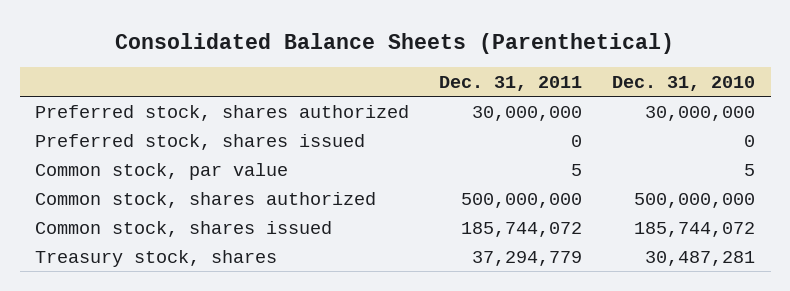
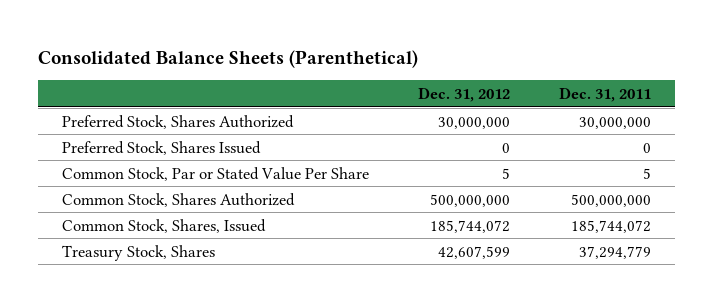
- | Dec. 31, 2011 | Dec. 31, 2010
+ | Dec. 31, 2012 | Dec. 31, 2011
- Preferred stock, shares authorized | 30,000,000 | 30,000,000
- Preferred stock, shares issued | 0 | 0
- Common stock, par value | 5 | 5
- Common stock, shares authorized | 500,000,000 | 500,000,000
- Common stock, shares issued | 185,744,072 | 185,744,072
- Treasury stock, shares | 37,294,779 | 30,487,281
+ Preferred Stock, Shares Authorized | 30,000,000 | 30,000,000
+ Preferred Stock, Shares Issued | 0 | 0
+ Common Stock, Par or Stated Value Per Share | 5 | 5
+ Common Stock, Shares Authorized | 500,000,000 | 500,000,000
+ Common Stock, Shares, Issued | 185,744,072 | 185,744,072
+ Treasury Stock, Shares | 42,607,599 | 37,294,779

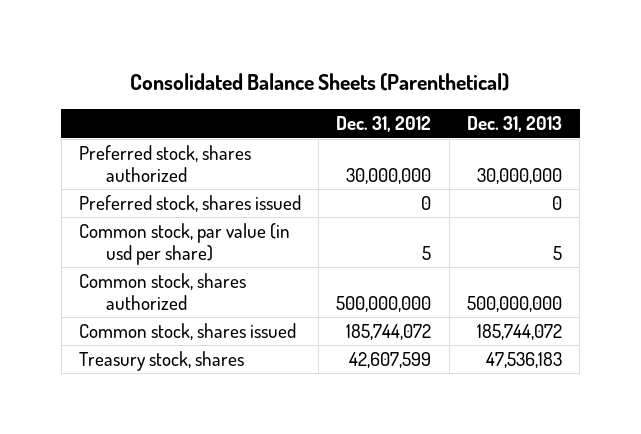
- | Dec. 31, 2012 | Dec. 31, 2011
+ | Dec. 31, 2012 | Dec. 31, 2013
- Preferred Stock, Shares Authorized | 30,000,000 | 30,000,000
- Preferred Stock, Shares Issued | 0 | 0
- Common Stock, Par or Stated Value Per Share | 5 | 5
- Common Stock, Shares Authorized | 500,000,000 | 500,000,000
- Common Stock, Shares, Issued | 185,744,072 | 185,744,072
- Treasury Stock, Shares | 42,607,599 | 37,294,779
+ Preferred stock, shares authorized | 30,000,000 | 30,000,000
+ Preferred stock, shares issued | 0 | 0
+ Common stock, par value (in usd per share) | 5 | 5
+ Common stock, shares authorized | 500,000,000 | 500,000,000
+ Common stock, shares issued | 185,744,072 | 185,744,072
+ Treasury stock, shares | 42,607,599 | 47,536,183

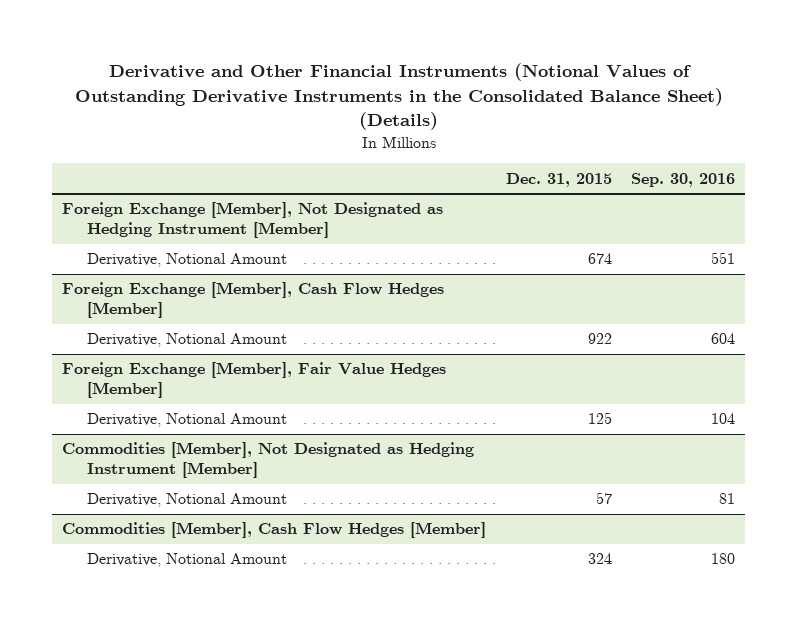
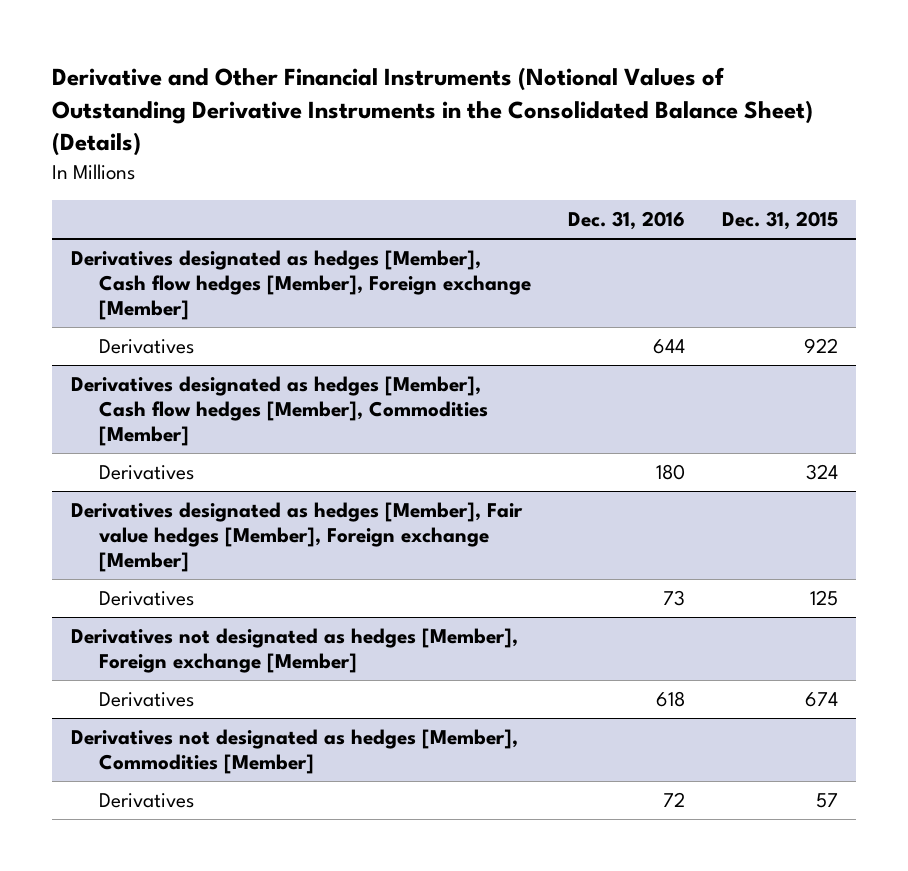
- | Dec. 31, 2015 | Sep. 30, 2016
+ | Dec. 31, 2016 | Dec. 31, 2015
- Foreign Exchange [Member], Not Designated as Hedging Instrument [Member]
- Derivative, Notional Amount | 674 | 551
- Foreign Exchange [Member], Cash Flow Hedges [Member]
- Derivative, Notional Amount | 922 | 604
- Foreign Exchange [Member], Fair Value Hedges [Member]
- Derivative, Notional Amount | 125 | 104
- Commodities [Member], Not Designated as Hedging Instrument [Member]
- Derivative, Notional Amount | 57 | 81
- Commodities [Member], Cash Flow Hedges [Member]
- Derivative, Notional Amount | 324 | 180
+ Derivatives designated as hedges [Member], Cash flow hedges [Member], Foreign exchange [Member]
+ Derivatives | 644 | 922
+ Derivatives designated as hedges [Member], Cash flow hedges [Member], Commodities [Member]
+ Derivatives | 180 | 324
+ Derivatives designated as hedges [Member], Fair value hedges [Member], Foreign exchange [Member]
+ Derivatives | 73 | 125
+ Derivatives not designated as hedges [Member], Foreign exchange [Member]
+ Derivatives | 618 | 674
+ Derivatives not designated as hedges [Member], Commodities [Member]
+ Derivatives | 72 | 57

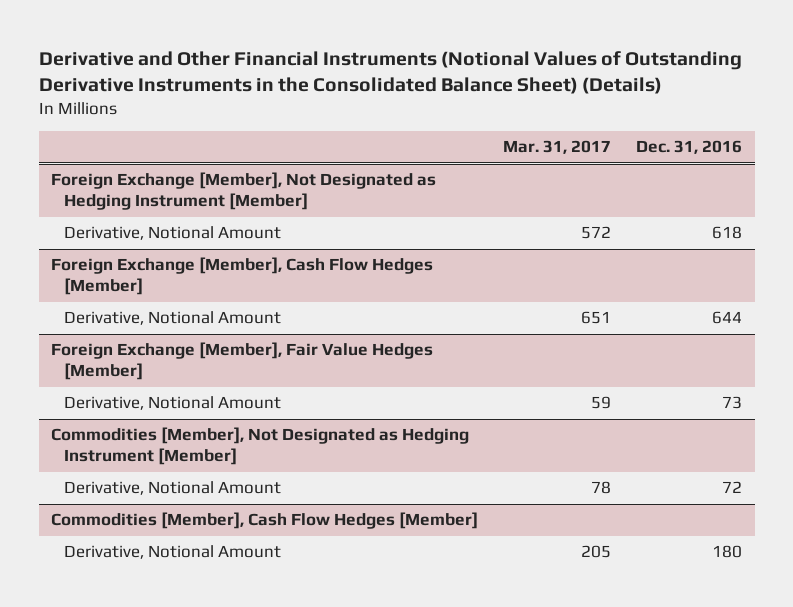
- | Dec. 31, 2016 | Dec. 31, 2015
+ | Mar. 31, 2017 | Dec. 31, 2016
- Derivatives designated as hedges [Member], Cash flow hedges [Member], Foreign exchange [Member]
- Derivatives | 644 | 922
- Derivatives designated as hedges [Member], Cash flow hedges [Member], Commodities [Member]
- Derivatives | 180 | 324
- Derivatives designated as hedges [Member], Fair value hedges [Member], Foreign exchange [Member]
- Derivatives | 73 | 125
- Derivatives not designated as hedges [Member], Foreign exchange [Member]
- Derivatives | 618 | 674
- Derivatives not designated as hedges [Member], Commodities [Member]
- Derivatives | 72 | 57
+ Foreign Exchange [Member], Not Designated as Hedging Instrument [Member]
+ Derivative, Notional Amount | 572 | 618
+ Foreign Exchange [Member], Cash Flow Hedges [Member]
+ Derivative, Notional Amount | 651 | 644
+ Foreign Exchange [Member], Fair Value Hedges [Member]
+ Derivative, Notional Amount | 59 | 73
+ Commodities [Member], Not Designated as Hedging Instrument [Member]
+ Derivative, Notional Amount | 78 | 72
+ Commodities [Member], Cash Flow Hedges [Member]
+ Derivative, Notional Amount | 205 | 180

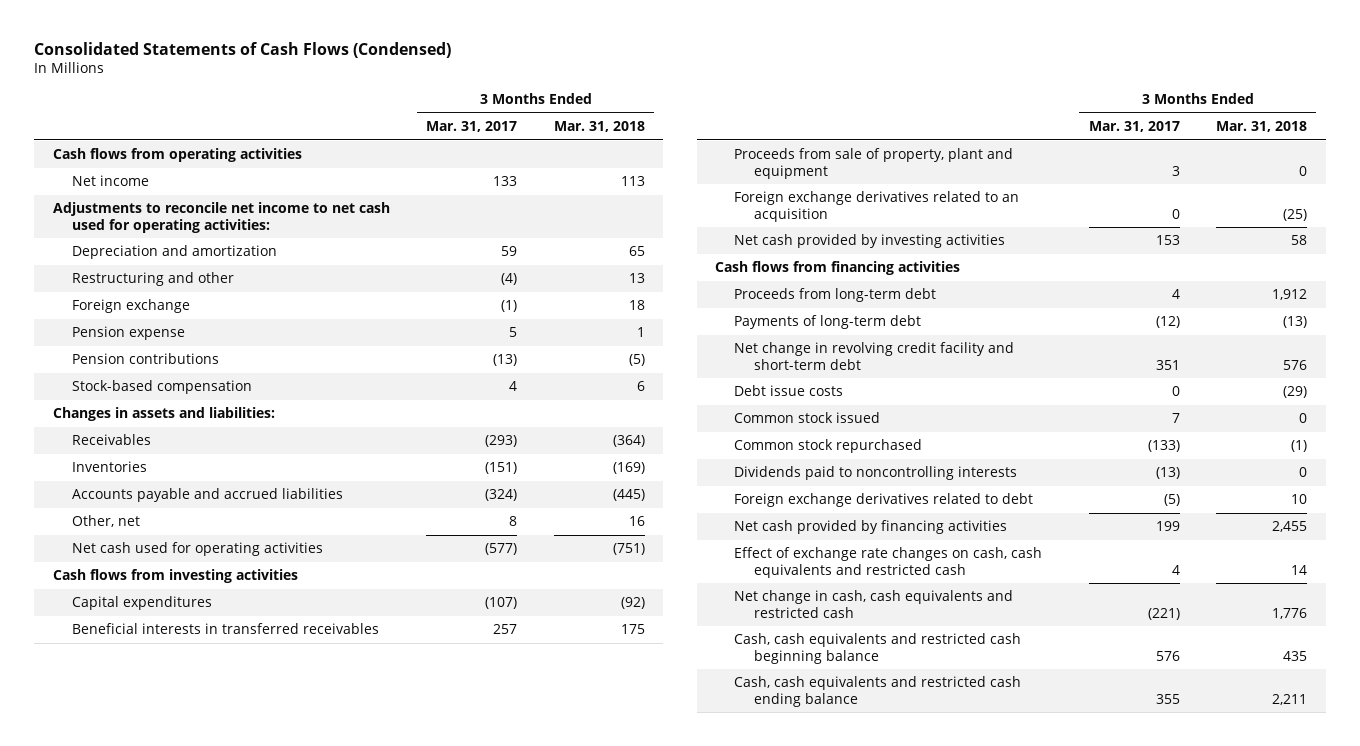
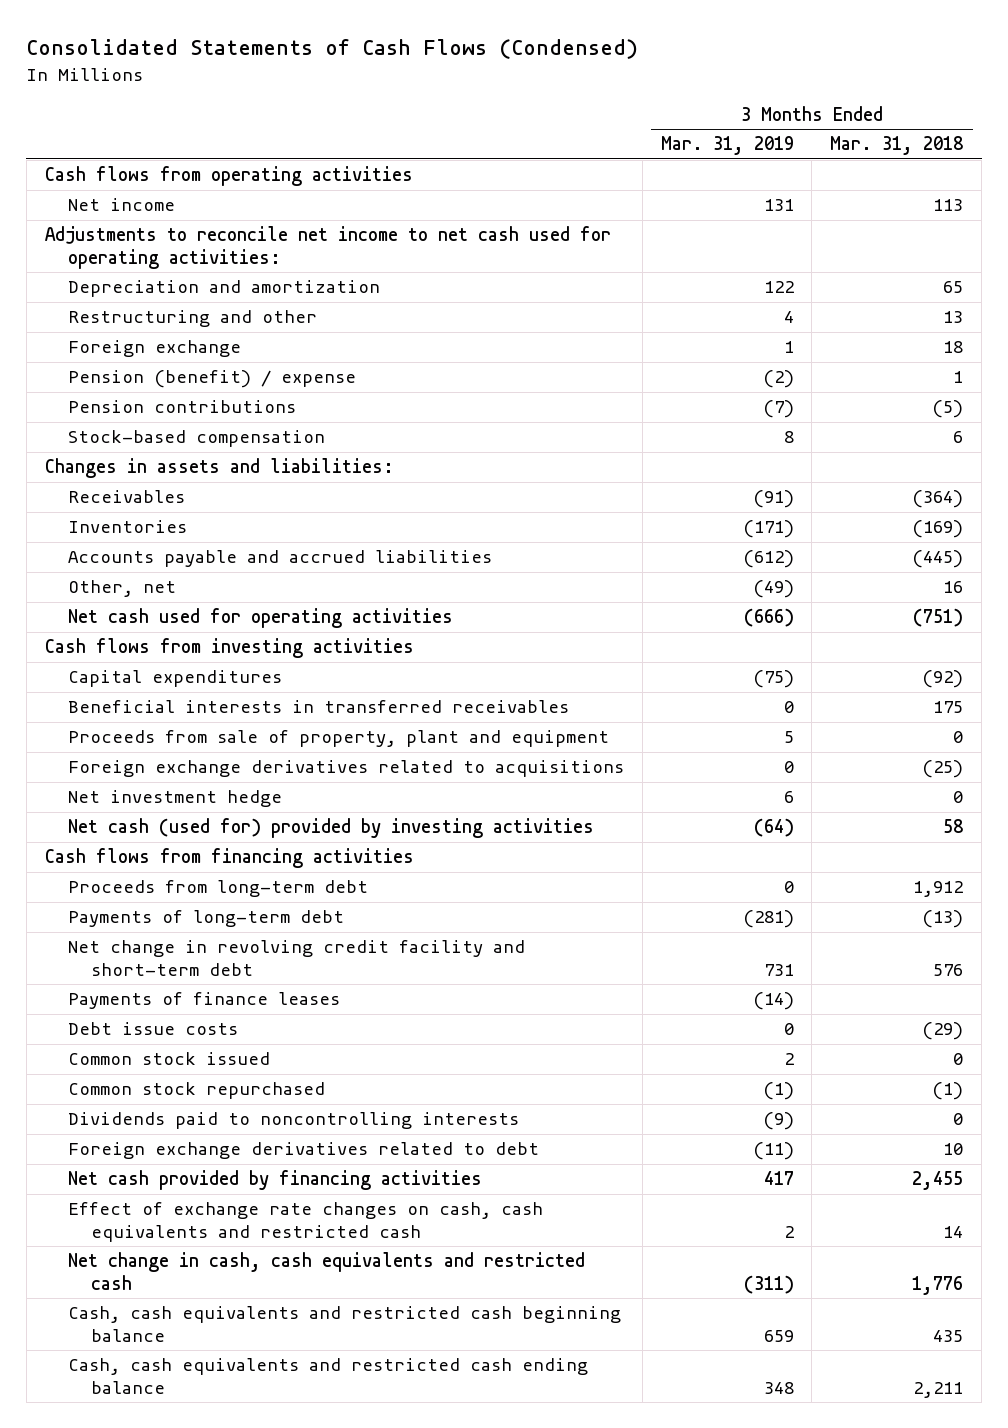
- | 3 Months Ended Mar. 31, 2017 | 3 Months Ended Mar. 31, 2018
+ | 3 Months Ended Mar. 31, 2019 | 3 Months Ended Mar. 31, 2018
- Pension expense | 5 | 1
+ Pension (benefit) / expense | (2) | 1
- Foreign exchange derivatives related to an acquisition | 0 | (25)
- Net cash provided by investing activities | 153 | 58
+ Foreign exchange derivatives related to acquisitions | 0 | (25)
+ Net investment hedge | 6 | 0
+ Net cash (used for) provided by investing activities | (64) | 58
+ Payments of finance leases | (14) |

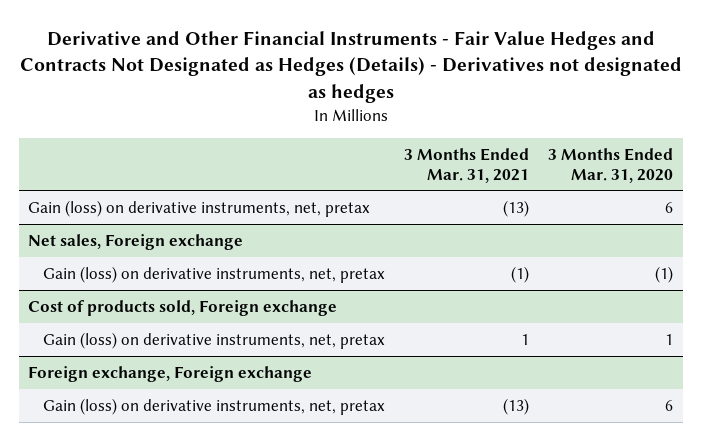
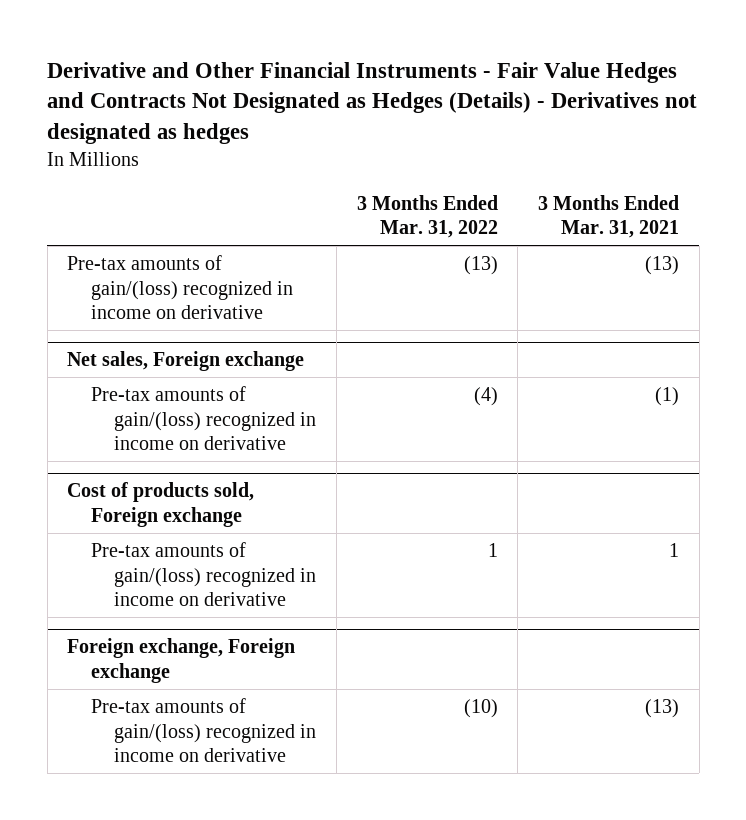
- | 3 Months Ended Mar. 31, 2021 | 3 Months Ended Mar. 31, 2020
+ | 3 Months Ended Mar. 31, 2022 | 3 Months Ended Mar. 31, 2021
- Gain (loss) on derivative instruments, net, pretax | (13) | 6
+ Pre-tax amounts of gain/(loss) recognized in income on derivative | (13) | (13)
@ Net sales, Foreign exchange
- Gain (loss) on derivative instruments, net, pretax | (1) | (1)
+ Pre-tax amounts of gain/(loss) recognized in income on derivative | (4) | (1)
@ Cost of products sold, Foreign exchange
- Gain (loss) on derivative instruments, net, pretax | 1 | 1
+ Pre-tax amounts of gain/(loss) recognized in income on derivative | 1 | 1
@ Foreign exchange, Foreign exchange
- Gain (loss) on derivative instruments, net, pretax | (13) | 6
+ Pre-tax amounts of gain/(loss) recognized in income on derivative | (10) | (13)

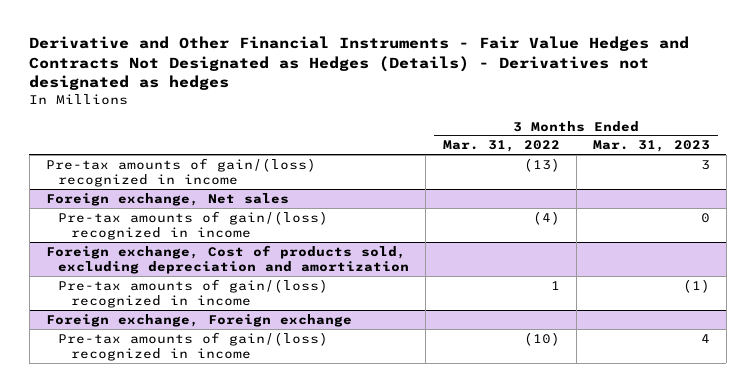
- | 3 Months Ended Mar. 31, 2022 | 3 Months Ended Mar. 31, 2021
+ | 3 Months Ended Mar. 31, 2022 | 3 Months Ended Mar. 31, 2023
- Pre-tax amounts of gain/(loss) recognized in income on derivative | (13) | (13)
- Net sales, Foreign exchange
- Pre-tax amounts of gain/(loss) recognized in income on derivative | (4) | (1)
- Cost of products sold, Foreign exchange
- Pre-tax amounts of gain/(loss) recognized in income on derivative | 1 | 1
+ Pre-tax amounts of gain/(loss) recognized in income | (13) | 3
+ Foreign exchange, Net sales
+ Pre-tax amounts of gain/(loss) recognized in income | (4) | 0
+ Foreign exchange, Cost of products sold, excluding depreciation and amortization
+ Pre-tax amounts of gain/(loss) recognized in income | 1 | (1)
@ Foreign exchange, Foreign exchange
- Pre-tax amounts of gain/(loss) recognized in income on derivative | (10) | (13)
+ Pre-tax amounts of gain/(loss) recognized in income | (10) | 4

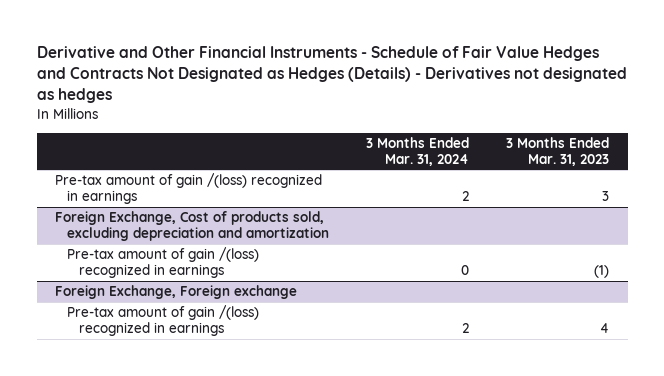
- Derivative and Other Financial Instruments - Fair Value Hedges and Contracts Not Designated as Hedges (Details) - Derivatives not designated as hedges
+ Derivative and Other Financial Instruments - Schedule of Fair Value Hedges and Contracts Not Designated as Hedges (Details) - Derivatives not designated as hedges
- | 3 Months Ended Mar. 31, 2022 | 3 Months Ended Mar. 31, 2023
+ | 3 Months Ended Mar. 31, 2024 | 3 Months Ended Mar. 31, 2023
- Pre-tax amounts of gain/(loss) recognized in income | (13) | 3
- Foreign exchange, Net sales
- Pre-tax amounts of gain/(loss) recognized in income | (4) | 0
- Foreign exchange, Cost of products sold, excluding depreciation and amortization
- Pre-tax amounts of gain/(loss) recognized in income | 1 | (1)
- Foreign exchange, Foreign exchange
- Pre-tax amounts of gain/(loss) recognized in income | (10) | 4
+ Pre-tax amount of gain /(loss) recognized in earnings | 2 | 3
+ Foreign Exchange, Cost of products sold, excluding depreciation and amortization
+ Pre-tax amount of gain /(loss) recognized in earnings | 0 | (1)
+ Foreign Exchange, Foreign exchange
+ Pre-tax amount of gain /(loss) recognized in earnings | 2 | 4

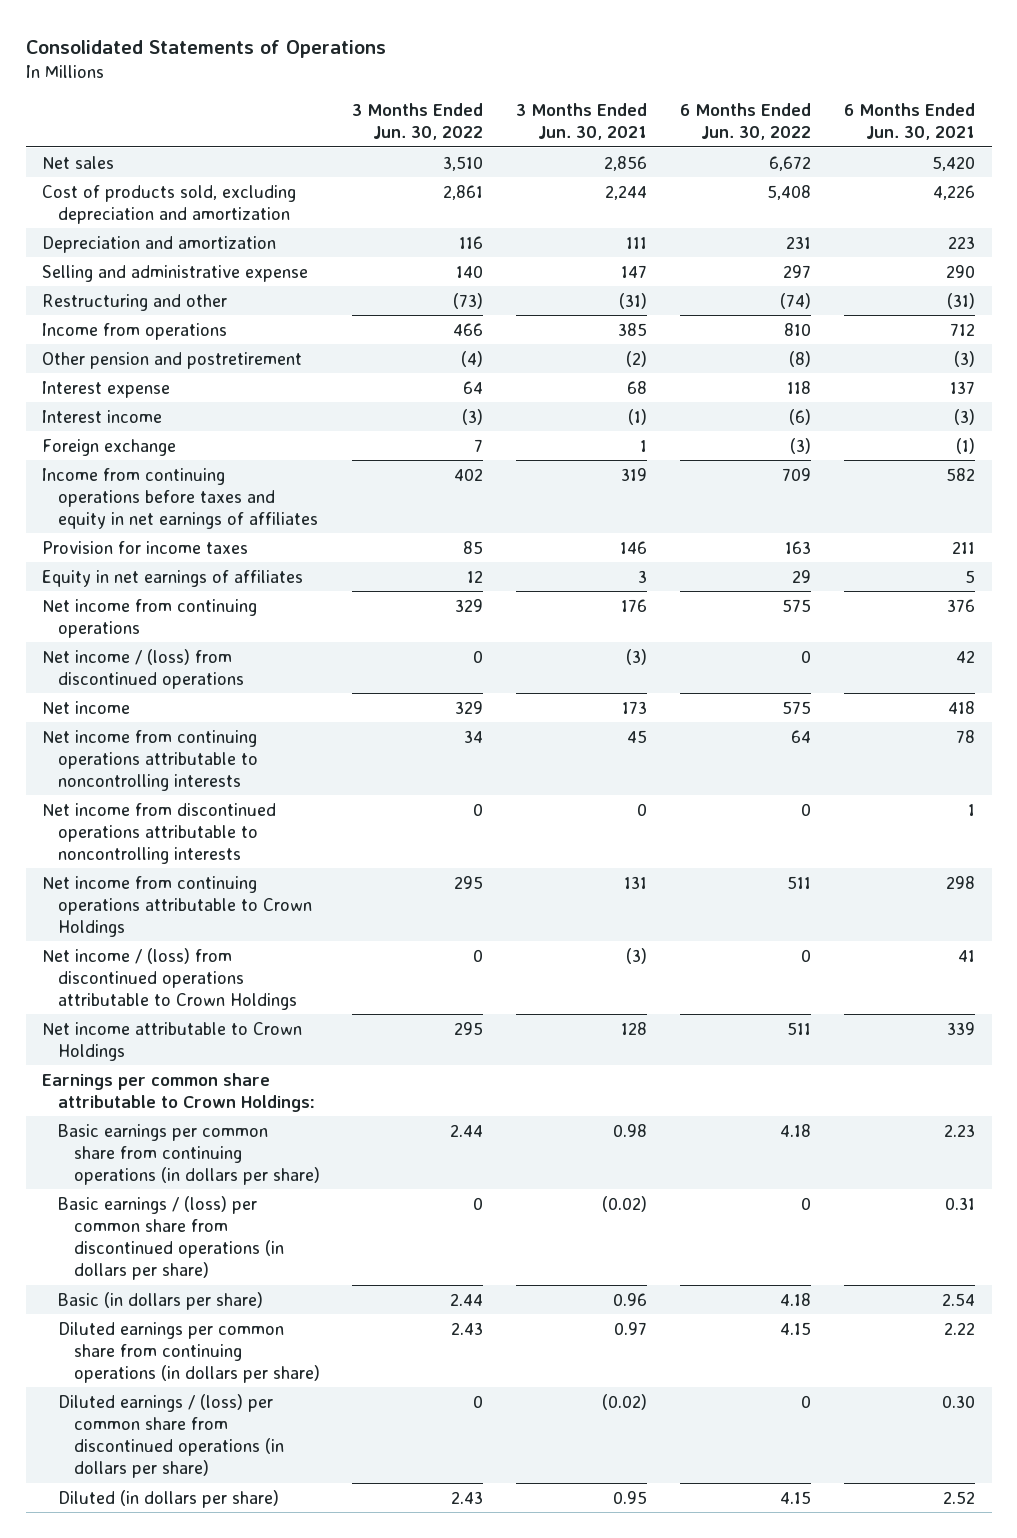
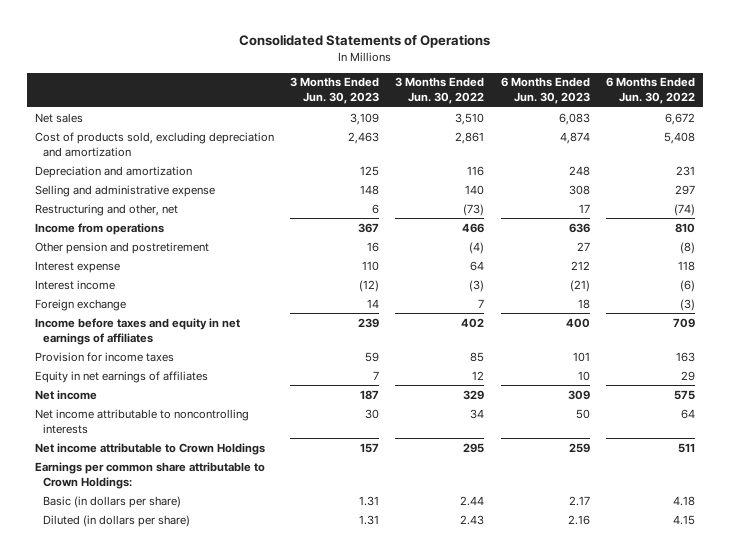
- | 3 Months Ended Jun. 30, 2022 | 3 Months Ended Jun. 30, 2021 | 6 Months Ended Jun. 30, 2022 | 6 Months Ended Jun. 30, 2021
+ | 3 Months Ended Jun. 30, 2023 | 3 Months Ended Jun. 30, 2022 | 6 Months Ended Jun. 30, 2023 | 6 Months Ended Jun. 30, 2022
- Restructuring and other | (73) | (31) | (74) | (31)
+ Restructuring and other, net | 6 | (73) | 17 | (74)
- Income from continuing operations before taxes and equity in net earnings of affiliates | 402 | 319 | 709 | 582
+ Income before taxes and equity in net earnings of affiliates | 239 | 402 | 400 | 709
- Net income from continuing operations | 329 | 176 | 575 | 376
- Net income / (loss) from discontinued operations | 0 | (3) | 0 | 42
- Net income from continuing operations attributable to noncontrolling interests | 34 | 45 | 64 | 78
- Net income from discontinued operations attributable to noncontrolling interests | 0 | 0 | 0 | 1
- Net income from continuing operations attributable to Crown Holdings | 295 | 131 | 511 | 298
- Net income / (loss) from discontinued operations attributable to Crown Holdings | 0 | (3) | 0 | 41
+ Net income attributable to noncontrolling interests | 30 | 34 | 50 | 64
- Basic earnings per common share from continuing operations (in dollars per share) | 2.44 | 0.98 | 4.18 | 2.23
- Basic earnings / (loss) per common share from discontinued operations (in dollars per share) | 0 | (0.02) | 0 | 0.31
- Diluted earnings per common share from continuing operations (in dollars per share) | 2.43 | 0.97 | 4.15 | 2.22
- Diluted earnings / (loss) per common share from discontinued operations (in dollars per share) | 0 | (0.02) | 0 | 0.30

